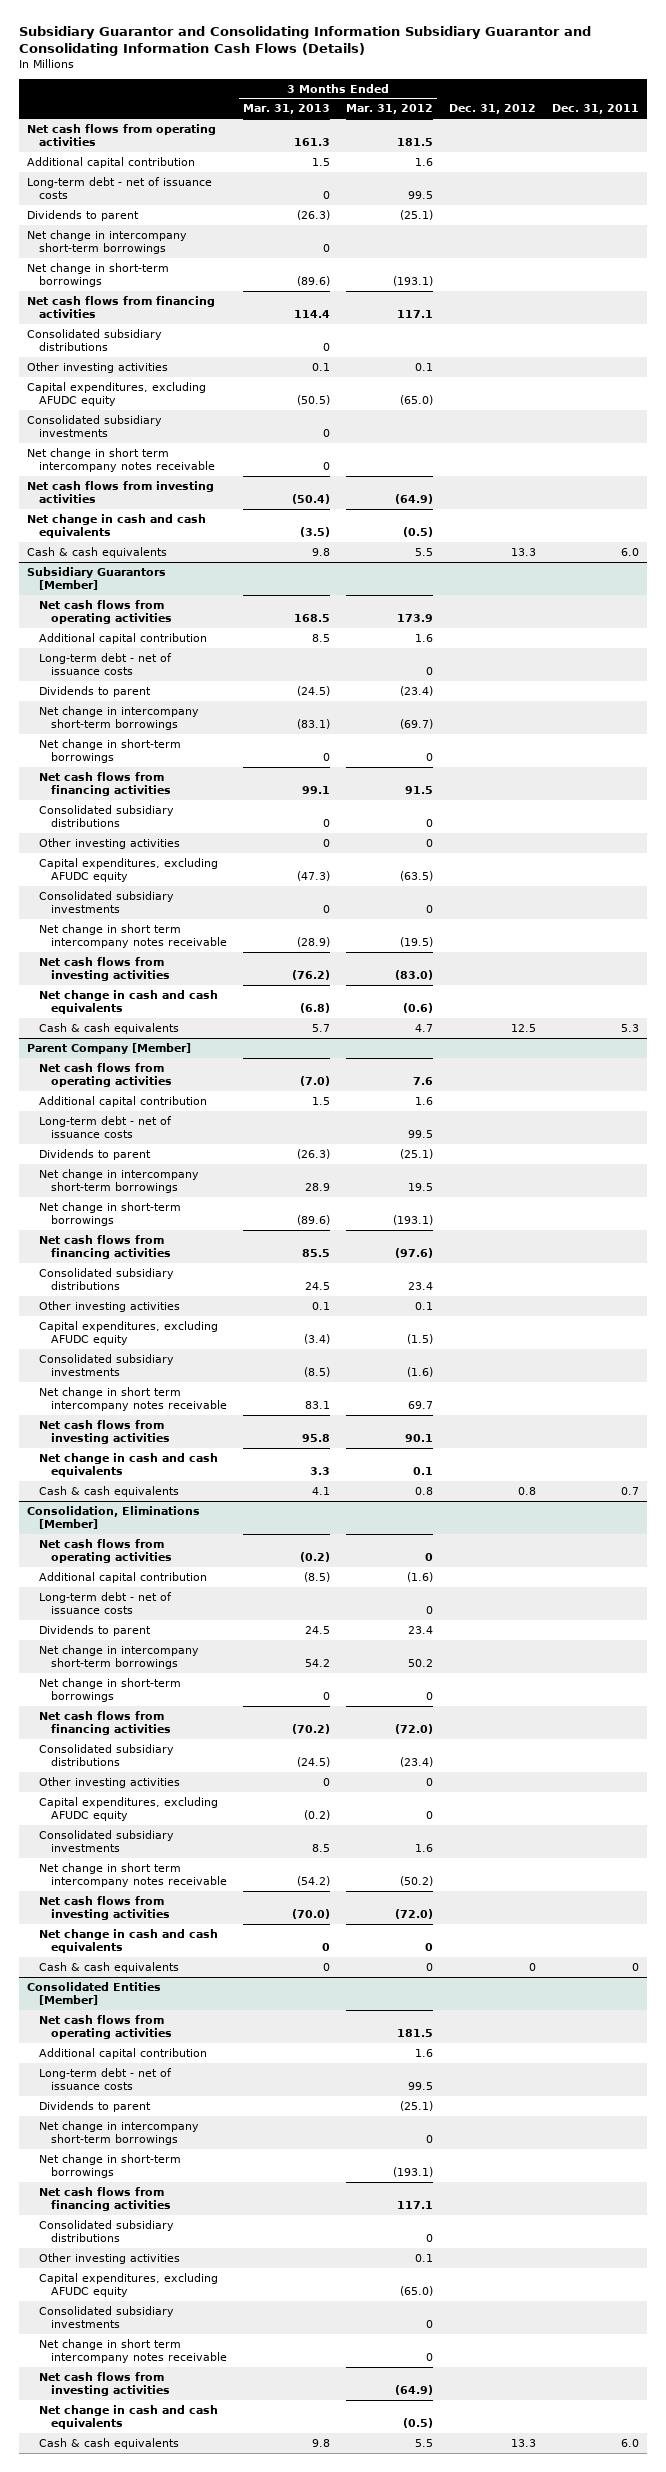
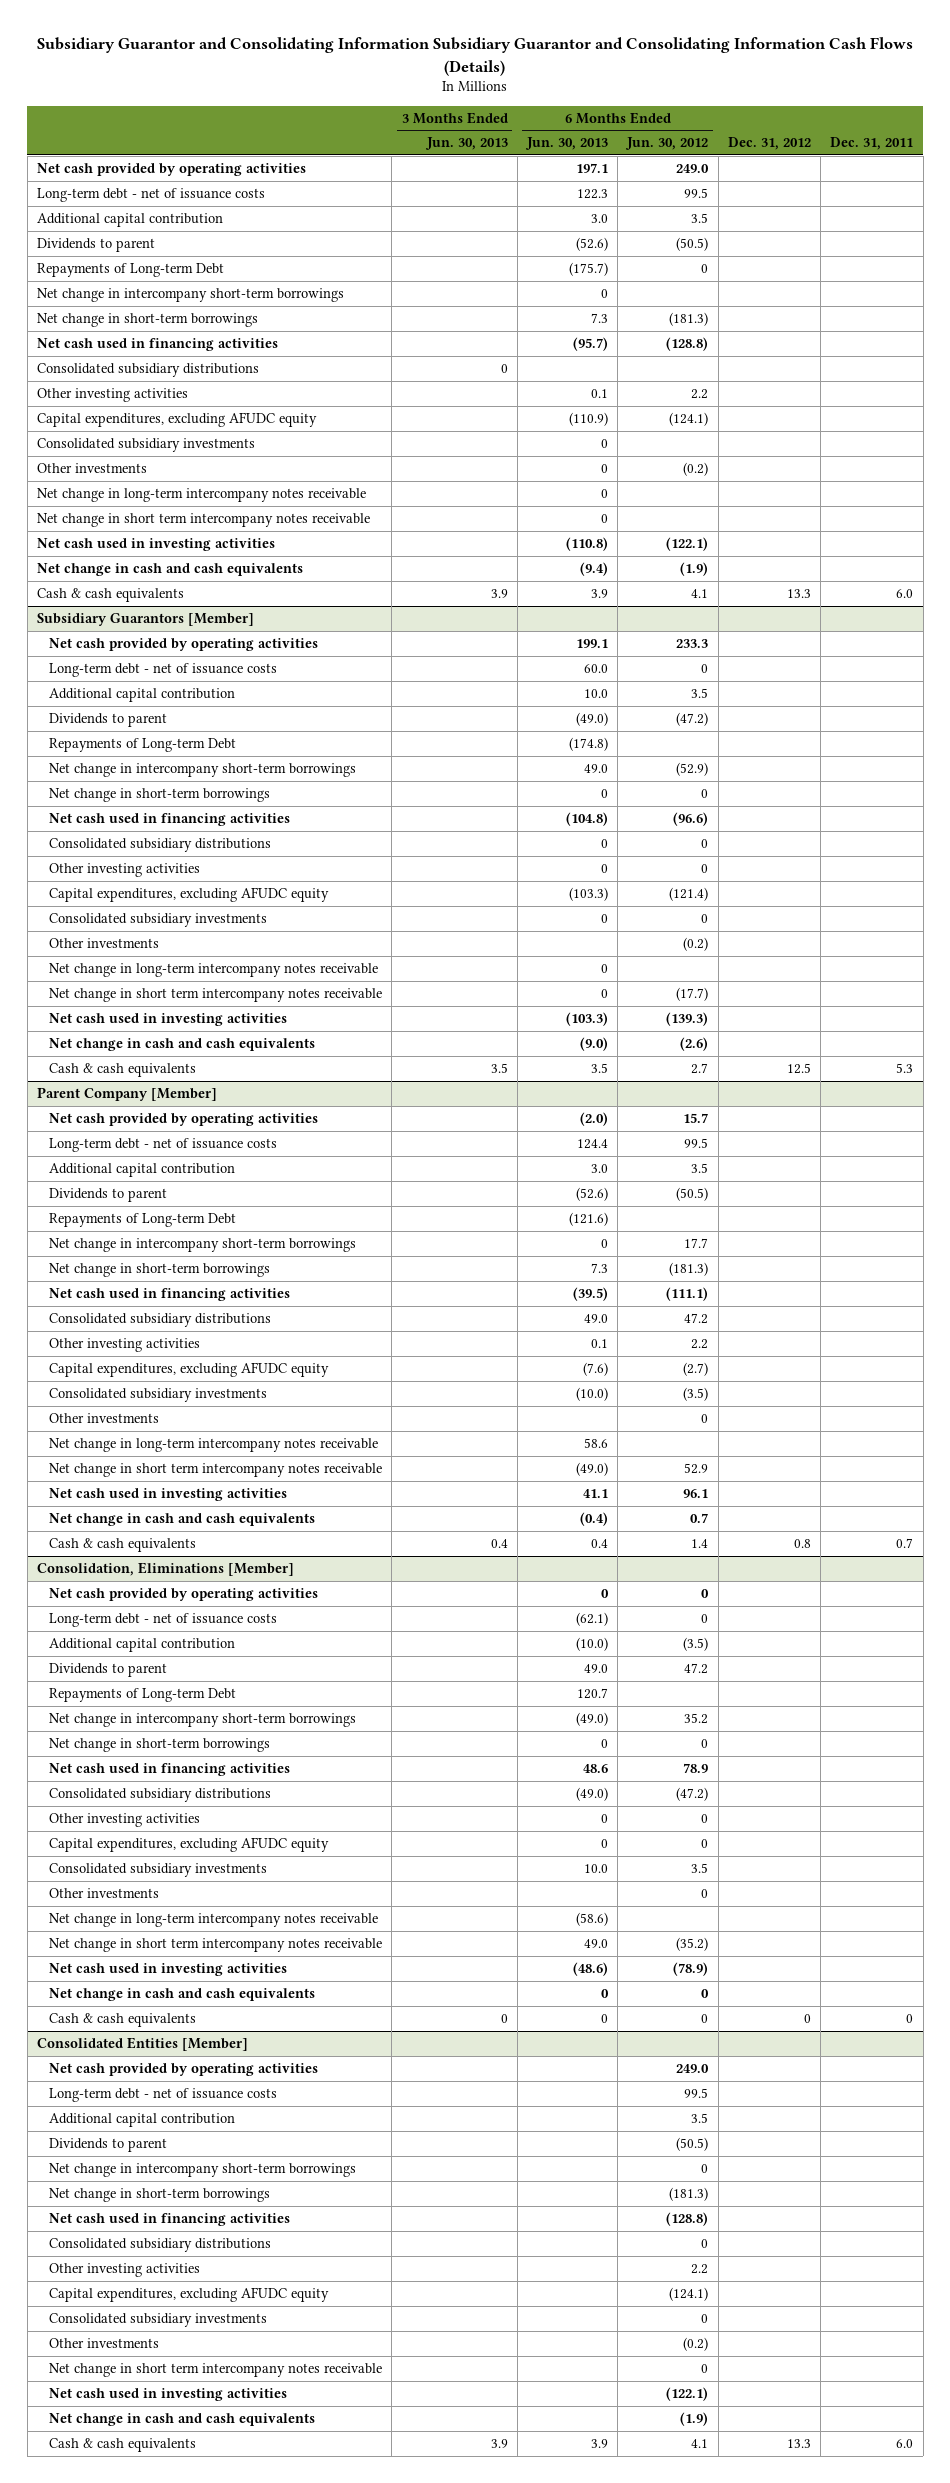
- | 3 Months Ended Mar. 31, 2013 | 3 Months Ended Mar. 31, 2012 | Dec. 31, 2012 | Dec. 31, 2011
+ | 3 Months Ended Jun. 30, 2013 | 6 Months Ended Jun. 30, 2013 | 6 Months Ended Jun. 30, 2012 | Dec. 31, 2012 | Dec. 31, 2011
- Net cash flows from operating activities | 161.3 | 181.5 | |
+ Net cash provided by operating activities | | 197.1 | 249.0 | |
moved down: Additional capital contribution | | 3.0 | 3.5 | |
+ Repayments of Long-term Debt | | (175.7) | 0 | |
- Net cash flows from financing activities | 114.4 | 117.1 | |
+ Net cash used in financing activities | | (95.7) | (128.8) | |
+ Other investments | | 0 | (0.2) | |
+ Net change in long-term intercompany notes receivable | | 0 | | |
- Net cash flows from investing activities | (50.4) | (64.9) | |
+ Net cash used in investing activities | | (110.8) | (122.1) | |
@ Subsidiary Guarantors [Member]
- Net cash flows from operating activities | 168.5 | 173.9 | |
+ Net cash provided by operating activities | | 199.1 | 233.3 | |
moved down: Additional capital contribution | | 10.0 | 3.5 | |
+ Repayments of Long-term Debt | | (174.8) | | |
- Net cash flows from financing activities | 99.1 | 91.5 | |
+ Net cash used in financing activities | | (104.8) | (96.6) | |
+ Other investments | | | (0.2) | |
+ Net change in long-term intercompany notes receivable | | 0 | | |
- Net cash flows from investing activities | (76.2) | (83.0) | |
+ Net cash used in investing activities | | (103.3) | (139.3) | |
@ Parent Company [Member]
- Net cash flows from operating activities | (7.0) | 7.6 | |
+ Net cash provided by operating activities | | (2.0) | 15.7 | |
moved down: Additional capital contribution | | 3.0 | 3.5 | |
+ Repayments of Long-term Debt | | (121.6) | | |
- Net cash flows from financing activities | 85.5 | (97.6) | |
+ Net cash used in financing activities | | (39.5) | (111.1) | |
+ Other investments | | | 0 | |
+ Net change in long-term intercompany notes receivable | | 58.6 | | |
- Net cash flows from investing activities | 95.8 | 90.1 | |
+ Net cash used in investing activities | | 41.1 | 96.1 | |
@ Consolidation, Eliminations [Member]
- Net cash flows from operating activities | (0.2) | 0 | |
+ Net cash provided by operating activities | | 0 | 0 | |
moved down: Additional capital contribution | | (10.0) | (3.5) | |
+ Repayments of Long-term Debt | | 120.7 | | |
- Net cash flows from financing activities | (70.2) | (72.0) | |
+ Net cash used in financing activities | | 48.6 | 78.9 | |
+ Other investments | | | 0 | |
+ Net change in long-term intercompany notes receivable | | (58.6) | | |
- Net cash flows from investing activities | (70.0) | (72.0) | |
+ Net cash used in investing activities | | (48.6) | (78.9) | |
@ Consolidated Entities [Member]
- Net cash flows from operating activities | | 181.5 | |
+ Net cash provided by operating activities | | | 249.0 | |
moved down: Additional capital contribution | | | 3.5 | |
- Net cash flows from financing activities | | 117.1 | |
+ Net cash used in financing activities | | | (128.8) | |
+ Other investments | | | (0.2) | |
- Net cash flows from investing activities | | (64.9) | |
+ Net cash used in investing activities | | | (122.1) | |

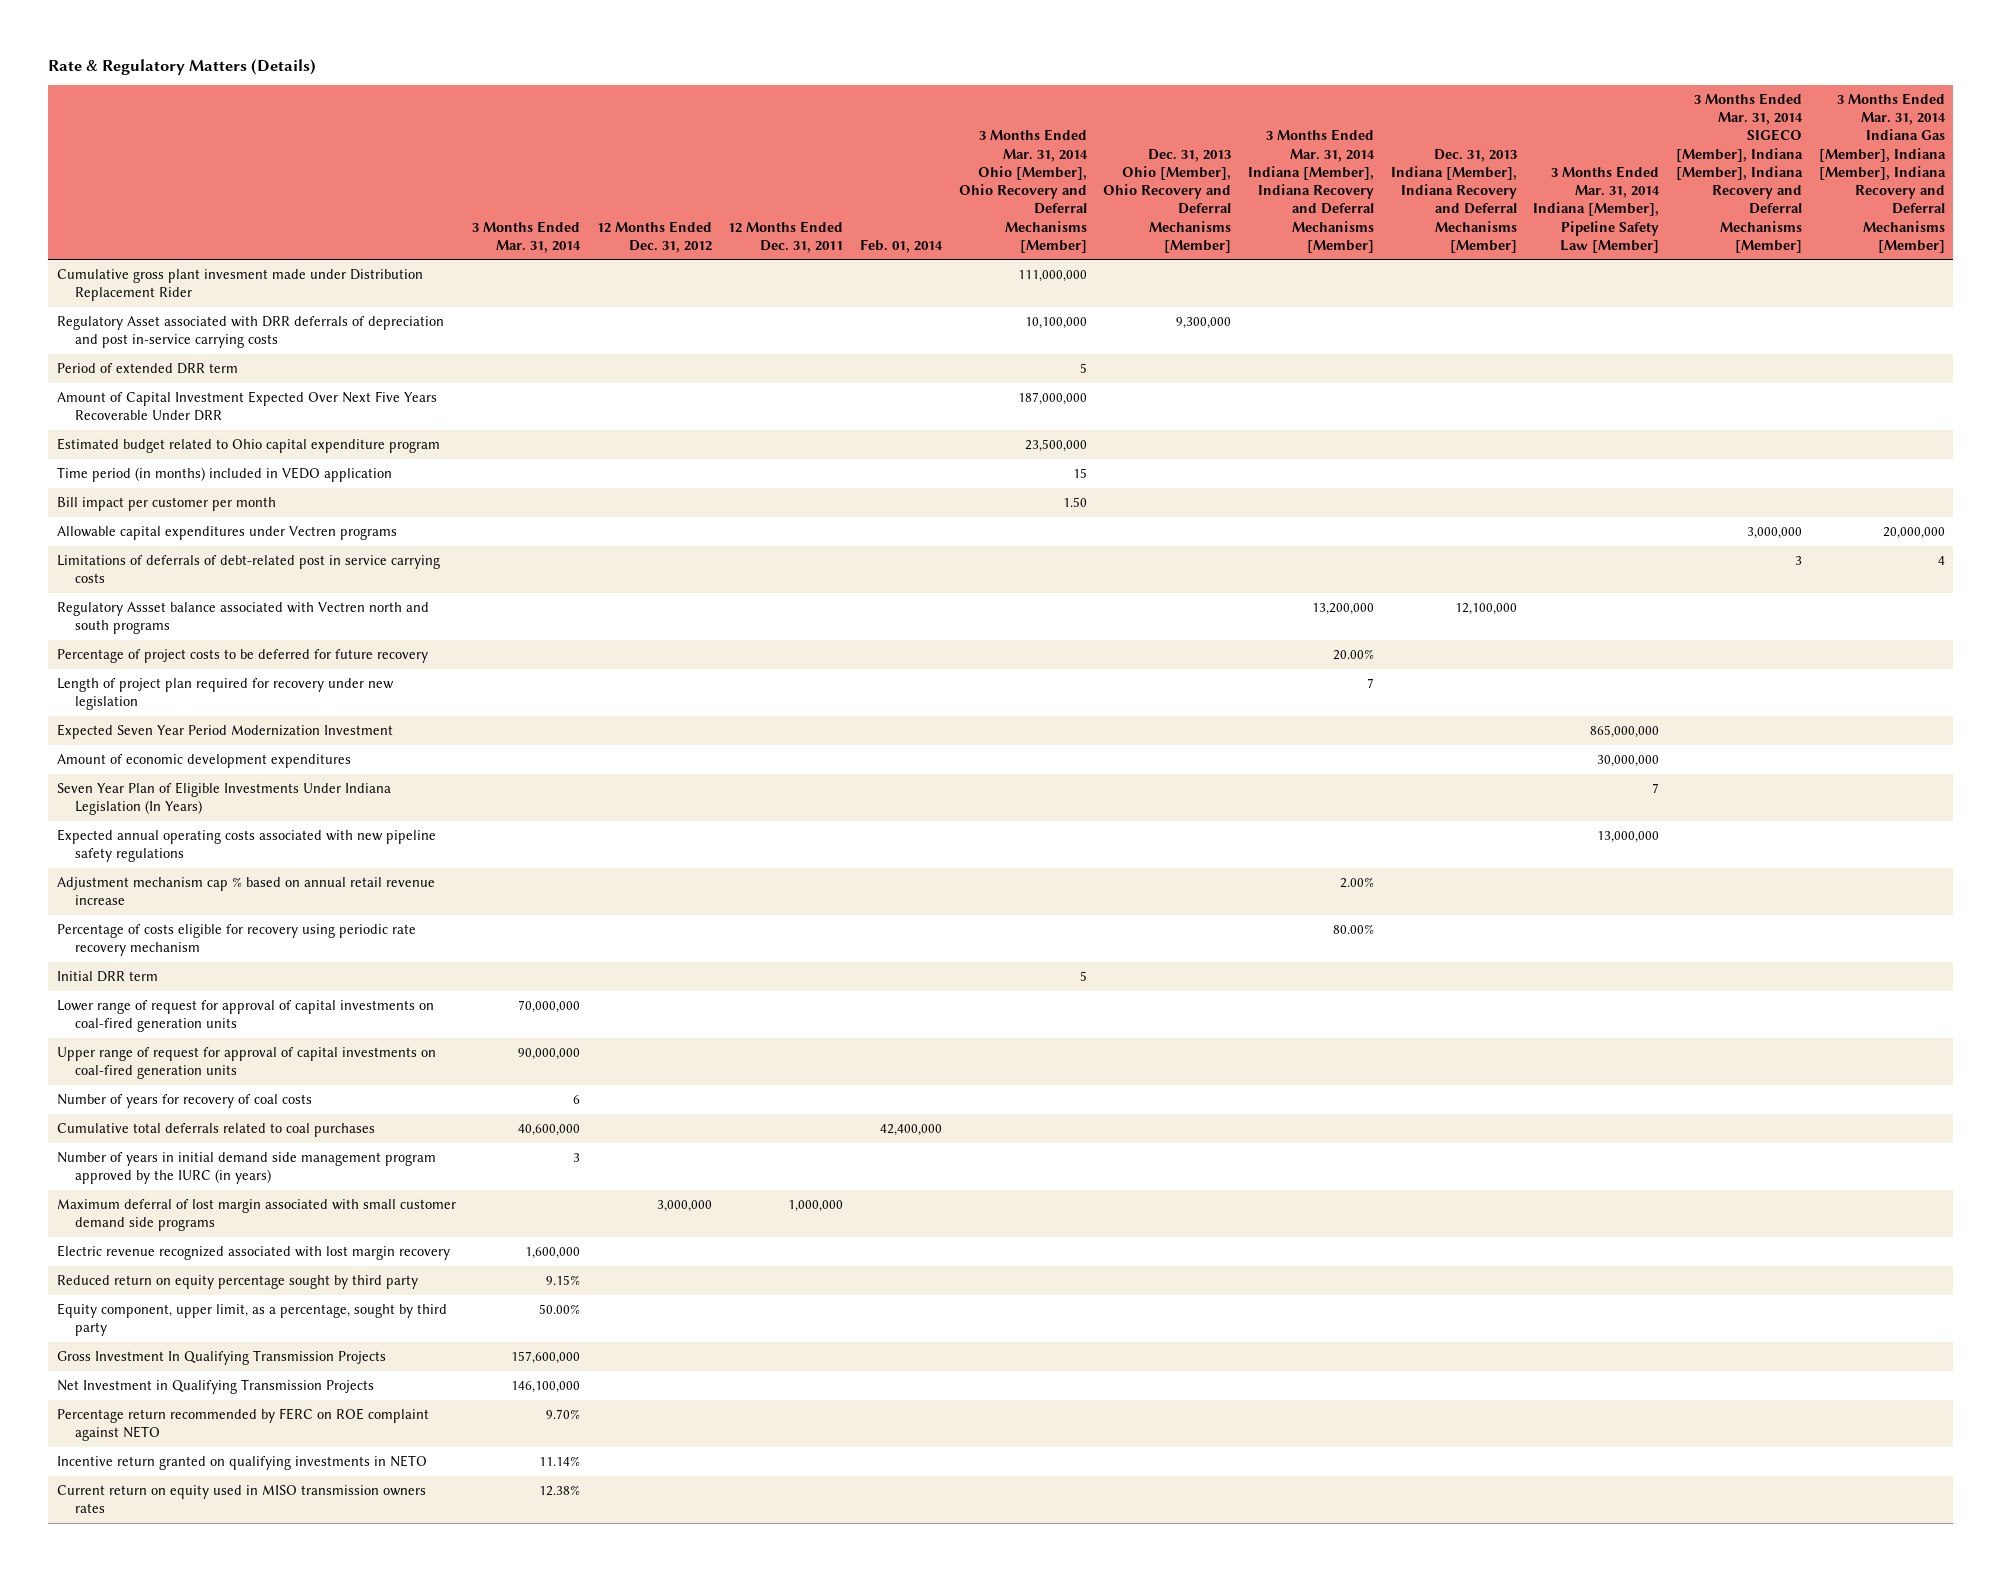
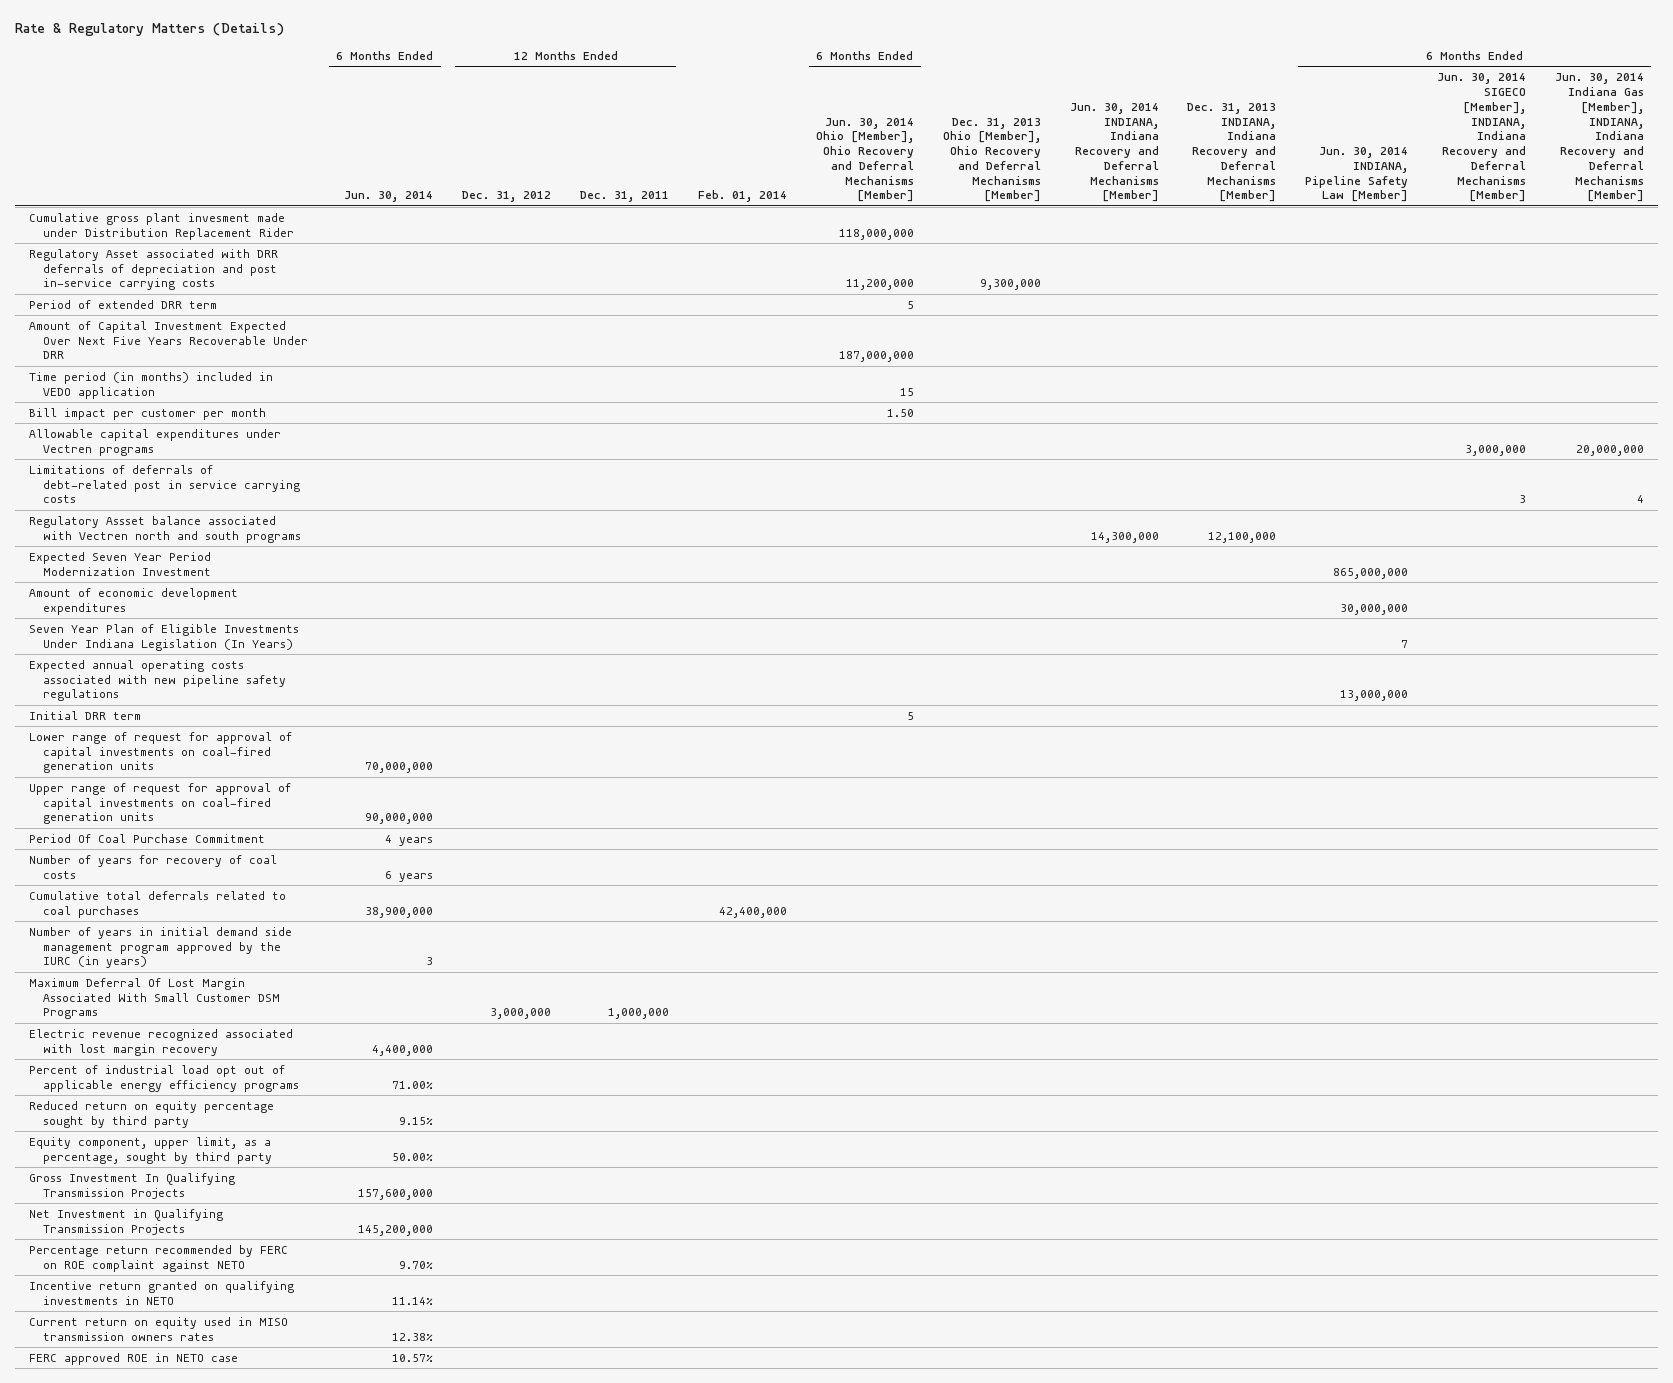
- | 3 Months Ended Mar. 31, 2014 | 12 Months Ended Dec. 31, 2012 | 12 Months Ended Dec. 31, 2011 | Feb. 01, 2014 | 3 Months Ended Mar. 31, 2014 Ohio [Member], Ohio Recovery and Deferral Mechanisms [Member] | Dec. 31, 2013 Ohio [Member], Ohio Recovery and Deferral Mechanisms [Member] | 3 Months Ended Mar. 31, 2014 Indiana [Member], Indiana Recovery and Deferral Mechanisms [Member] | Dec. 31, 2013 Indiana [Member], Indiana Recovery and Deferral Mechanisms [Member] | 3 Months Ended Mar. 31, 2014 Indiana [Member], Pipeline Safety Law [Member] | 3 Months Ended Mar. 31, 2014 SIGECO [Member], Indiana [Member], Indiana Recovery and Deferral Mechanisms [Member] | 3 Months Ended Mar. 31, 2014 Indiana Gas [Member], Indiana [Member], Indiana Recovery and Deferral Mechanisms [Member]
+ | 6 Months Ended Jun. 30, 2014 | 12 Months Ended Dec. 31, 2012 | 12 Months Ended Dec. 31, 2011 | Feb. 01, 2014 | 6 Months Ended Jun. 30, 2014 Ohio [Member], Ohio Recovery and Deferral Mechanisms [Member] | Dec. 31, 2013 Ohio [Member], Ohio Recovery and Deferral Mechanisms [Member] | Jun. 30, 2014 INDIANA, Indiana Recovery and Deferral Mechanisms [Member] | Dec. 31, 2013 INDIANA, Indiana Recovery and Deferral Mechanisms [Member] | 6 Months Ended Jun. 30, 2014 INDIANA, Pipeline Safety Law [Member] | 6 Months Ended Jun. 30, 2014 SIGECO [Member], INDIANA, Indiana Recovery and Deferral Mechanisms [Member] | 6 Months Ended Jun. 30, 2014 Indiana Gas [Member], INDIANA, Indiana Recovery and Deferral Mechanisms [Member]
- Estimated budget related to Ohio capital expenditure program | | | | | 23,500,000 | | | | | |
- Percentage of project costs to be deferred for future recovery | | | | | | | 20.00% | | | |
- Length of project plan required for recovery under new legislation | | | | | | | 7 | | | |
- Adjustment mechanism cap % based on annual retail revenue increase | | | | | | | 2.00% | | | |
- Percentage of costs eligible for recovery using periodic rate recovery mechanism | | | | | | | 80.00% | | | |
+ Period Of Coal Purchase Commitment | 4 years | | | | | | | | | |
- Maximum deferral of lost margin associated with small customer demand side programs | | 3,000,000 | 1,000,000 | | | | | | | |
+ Maximum Deferral Of Lost Margin Associated With Small Customer DSM Programs | | 3,000,000 | 1,000,000 | | | | | | | |
+ Percent of industrial load opt out of applicable energy efficiency programs | 71.00% | | | | | | | | | |
+ FERC approved ROE in NETO case | 10.57% | | | | | | | | | |

